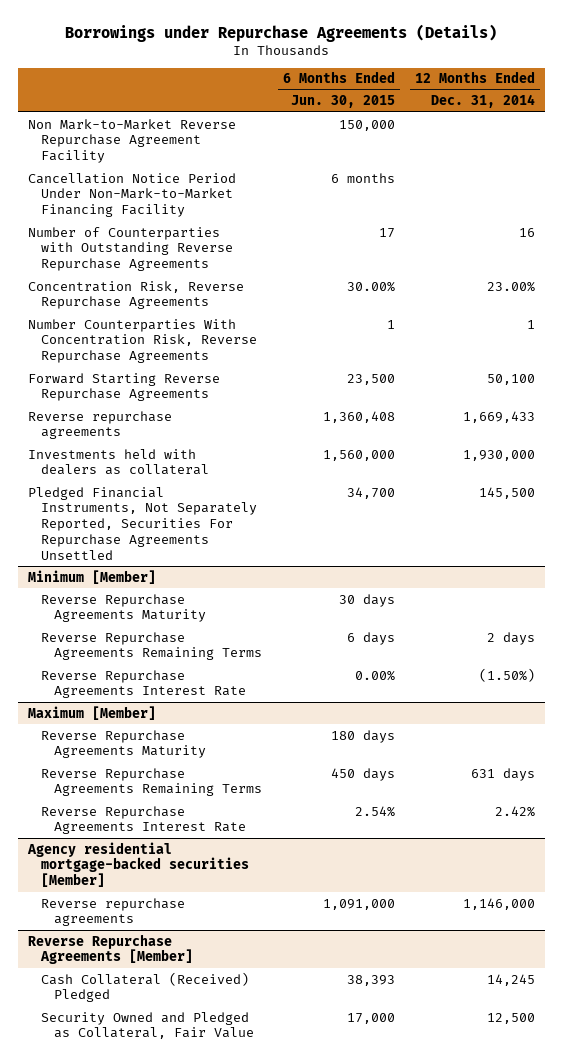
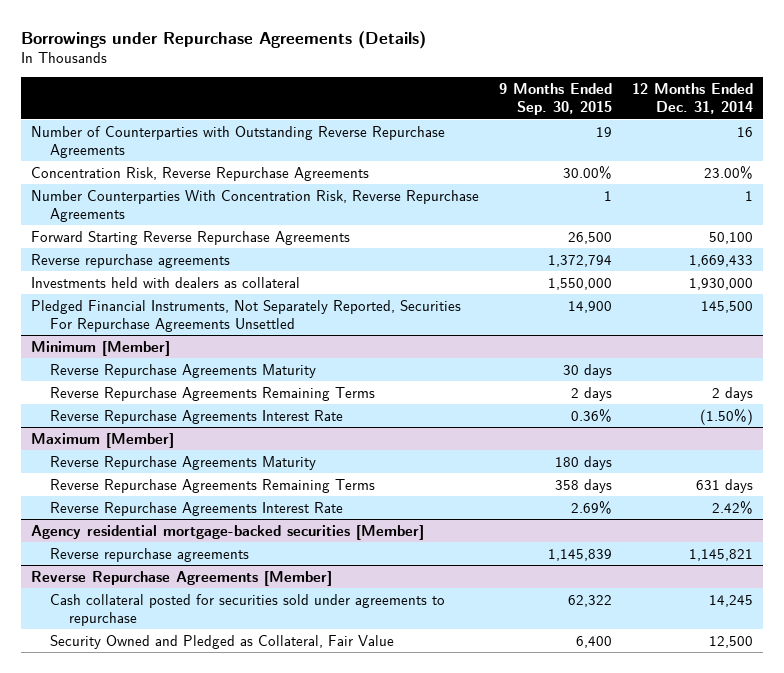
- | 6 Months Ended Jun. 30, 2015 | 12 Months Ended Dec. 31, 2014
+ | 9 Months Ended Sep. 30, 2015 | 12 Months Ended Dec. 31, 2014
- Non Mark-to-Market Reverse Repurchase Agreement Facility | 150,000 |
- Cancellation Notice Period Under Non-Mark-to-Market Financing Facility | 6 months |
@ Agency residential mortgage-backed securities [Member]
- Reverse repurchase agreements | 1,091,000 | 1,146,000
+ Reverse repurchase agreements | 1,145,839 | 1,145,821
@ Reverse Repurchase Agreements [Member]
- Cash Collateral (Received) Pledged | 38,393 | 14,245
+ Cash collateral posted for securities sold under agreements to repurchase | 62,322 | 14,245

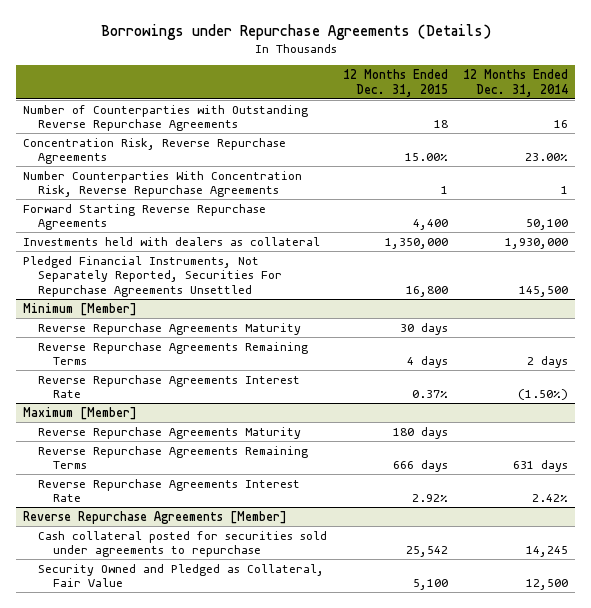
- | 9 Months Ended Sep. 30, 2015 | 12 Months Ended Dec. 31, 2014
+ | 12 Months Ended Dec. 31, 2015 | 12 Months Ended Dec. 31, 2014
- Reverse repurchase agreements | 1,372,794 | 1,669,433
- Agency residential mortgage-backed securities [Member]
- Reverse repurchase agreements | 1,145,839 | 1,145,821

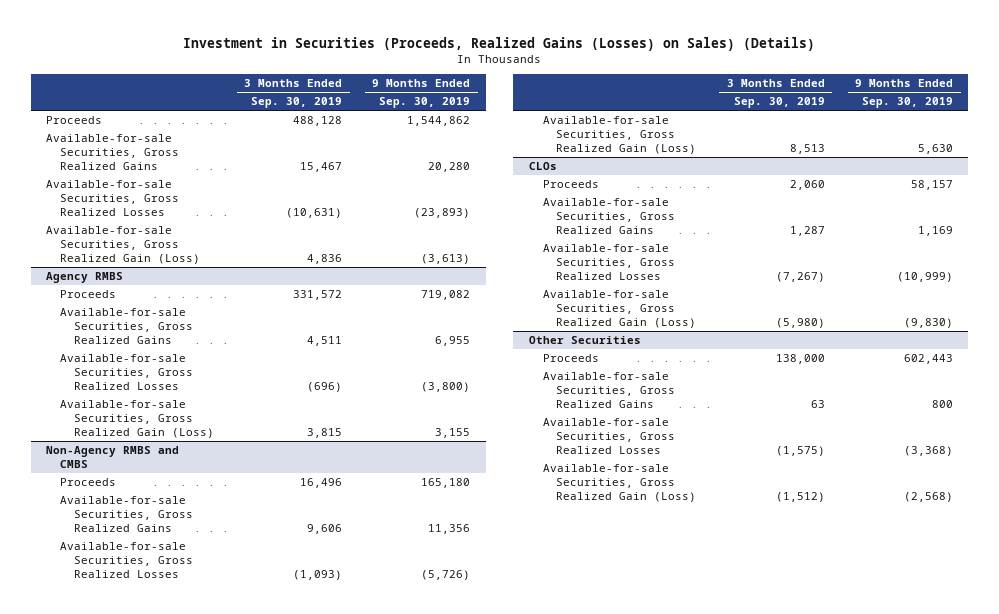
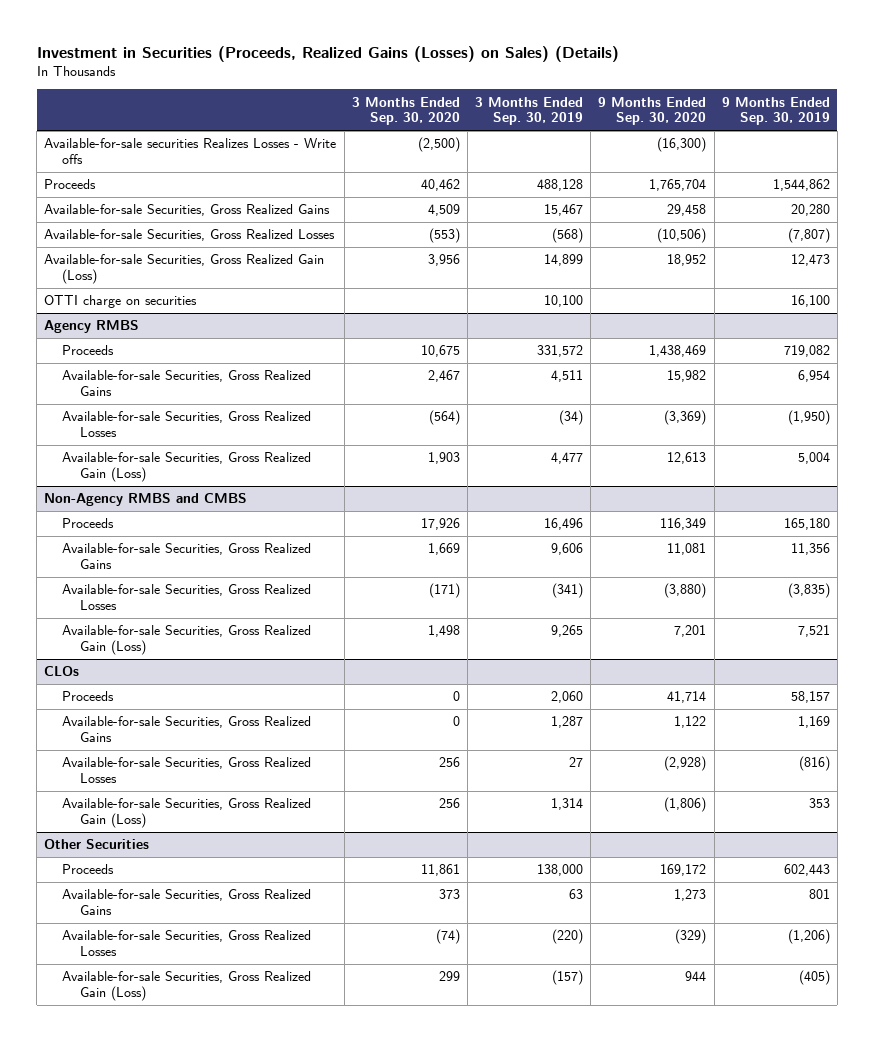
- | 3 Months Ended Sep. 30, 2019 | 9 Months Ended Sep. 30, 2019
+ | 3 Months Ended Sep. 30, 2020 | 3 Months Ended Sep. 30, 2019 | 9 Months Ended Sep. 30, 2020 | 9 Months Ended Sep. 30, 2019
+ Available-for-sale securities Realizes Losses - Write offs | (2,500) | | (16,300) |
- Available-for-sale Securities, Gross Realized Losses | (10,631) | (23,893)
- Available-for-sale Securities, Gross Realized Gain (Loss) | 4,836 | (3,613)
+ Available-for-sale Securities, Gross Realized Losses | (553) | (568) | (10,506) | (7,807)
+ Available-for-sale Securities, Gross Realized Gain (Loss) | 3,956 | 14,899 | 18,952 | 12,473
+ OTTI charge on securities | | 10,100 | | 16,100
@ Agency RMBS
- Available-for-sale Securities, Gross Realized Gains | 4,511 | 6,955
- Available-for-sale Securities, Gross Realized Losses | (696) | (3,800)
- Available-for-sale Securities, Gross Realized Gain (Loss) | 3,815 | 3,155
+ Available-for-sale Securities, Gross Realized Gains | 2,467 | 4,511 | 15,982 | 6,954
+ Available-for-sale Securities, Gross Realized Losses | (564) | (34) | (3,369) | (1,950)
+ Available-for-sale Securities, Gross Realized Gain (Loss) | 1,903 | 4,477 | 12,613 | 5,004
@ Non-Agency RMBS and CMBS
- Available-for-sale Securities, Gross Realized Losses | (1,093) | (5,726)
- Available-for-sale Securities, Gross Realized Gain (Loss) | 8,513 | 5,630
+ Available-for-sale Securities, Gross Realized Losses | (171) | (341) | (3,880) | (3,835)
+ Available-for-sale Securities, Gross Realized Gain (Loss) | 1,498 | 9,265 | 7,201 | 7,521
@ CLOs
- Available-for-sale Securities, Gross Realized Losses | (7,267) | (10,999)
- Available-for-sale Securities, Gross Realized Gain (Loss) | (5,980) | (9,830)
+ Available-for-sale Securities, Gross Realized Losses | 256 | 27 | (2,928) | (816)
+ Available-for-sale Securities, Gross Realized Gain (Loss) | 256 | 1,314 | (1,806) | 353
@ Other Securities
- Available-for-sale Securities, Gross Realized Gains | 63 | 800
- Available-for-sale Securities, Gross Realized Losses | (1,575) | (3,368)
- Available-for-sale Securities, Gross Realized Gain (Loss) | (1,512) | (2,568)
+ Available-for-sale Securities, Gross Realized Gains | 373 | 63 | 1,273 | 801
+ Available-for-sale Securities, Gross Realized Losses | (74) | (220) | (329) | (1,206)
+ Available-for-sale Securities, Gross Realized Gain (Loss) | 299 | (157) | 944 | (405)

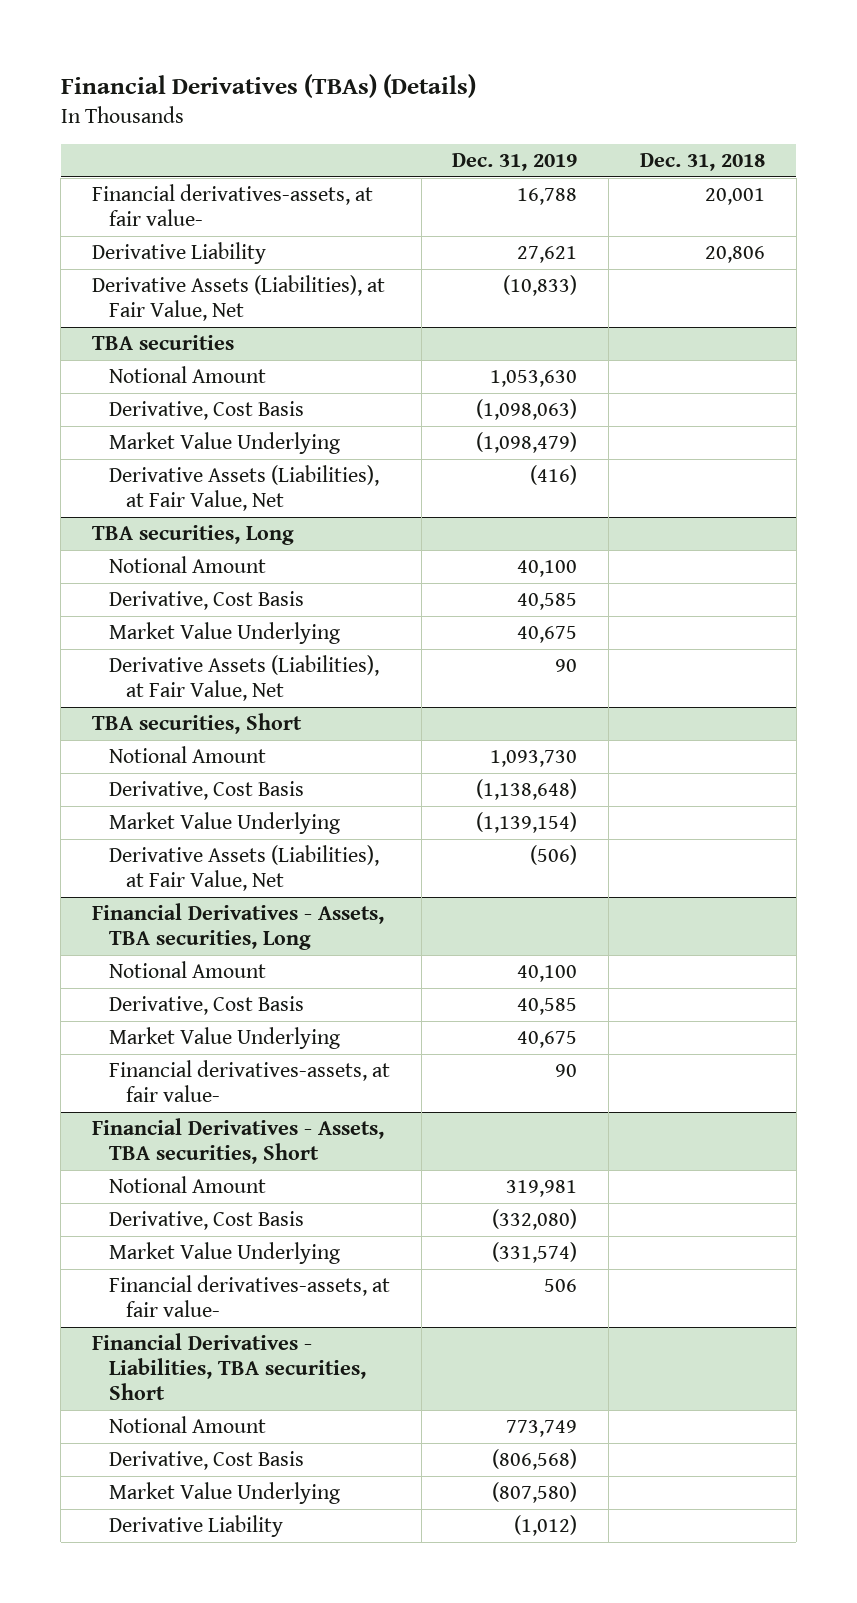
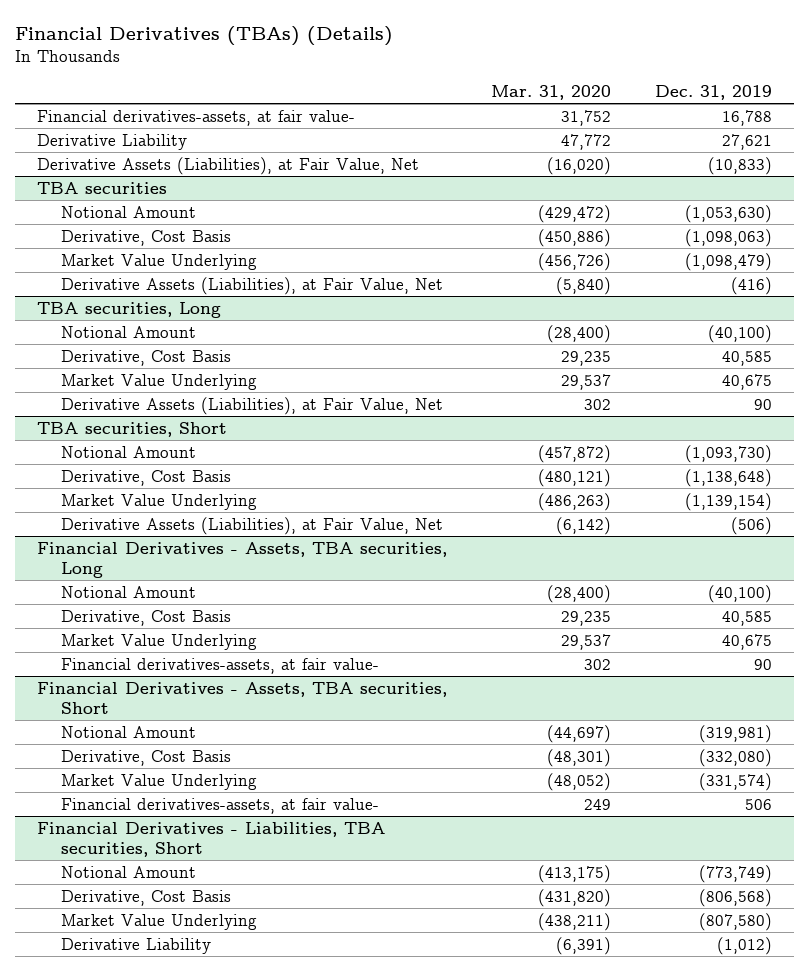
- | Dec. 31, 2019 | Dec. 31, 2018
+ | Mar. 31, 2020 | Dec. 31, 2019
@ TBA securities
- Notional Amount | 1,053,630 |
+ Notional Amount | (429,472) | (1,053,630)
@ TBA securities, Long
- Notional Amount | 40,100 |
+ Notional Amount | (28,400) | (40,100)
@ TBA securities, Short
- Notional Amount | 1,093,730 |
+ Notional Amount | (457,872) | (1,093,730)
@ Financial Derivatives - Assets, TBA securities, Long
- Notional Amount | 40,100 |
+ Notional Amount | (28,400) | (40,100)
@ Financial Derivatives - Assets, TBA securities, Short
- Notional Amount | 319,981 |
+ Notional Amount | (44,697) | (319,981)
@ Financial Derivatives - Liabilities, TBA securities, Short
- Notional Amount | 773,749 |
+ Notional Amount | (413,175) | (773,749)

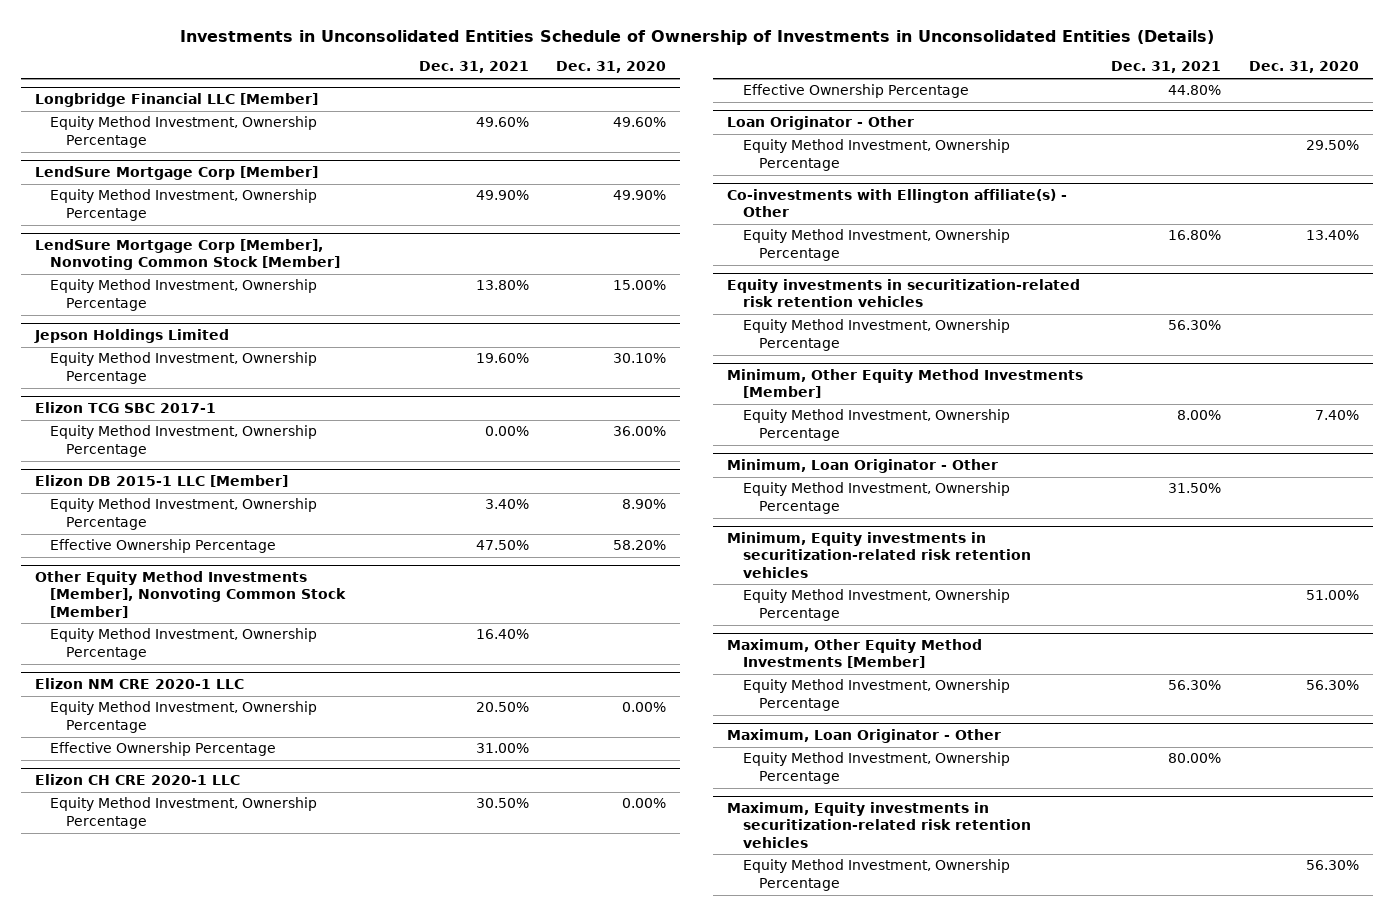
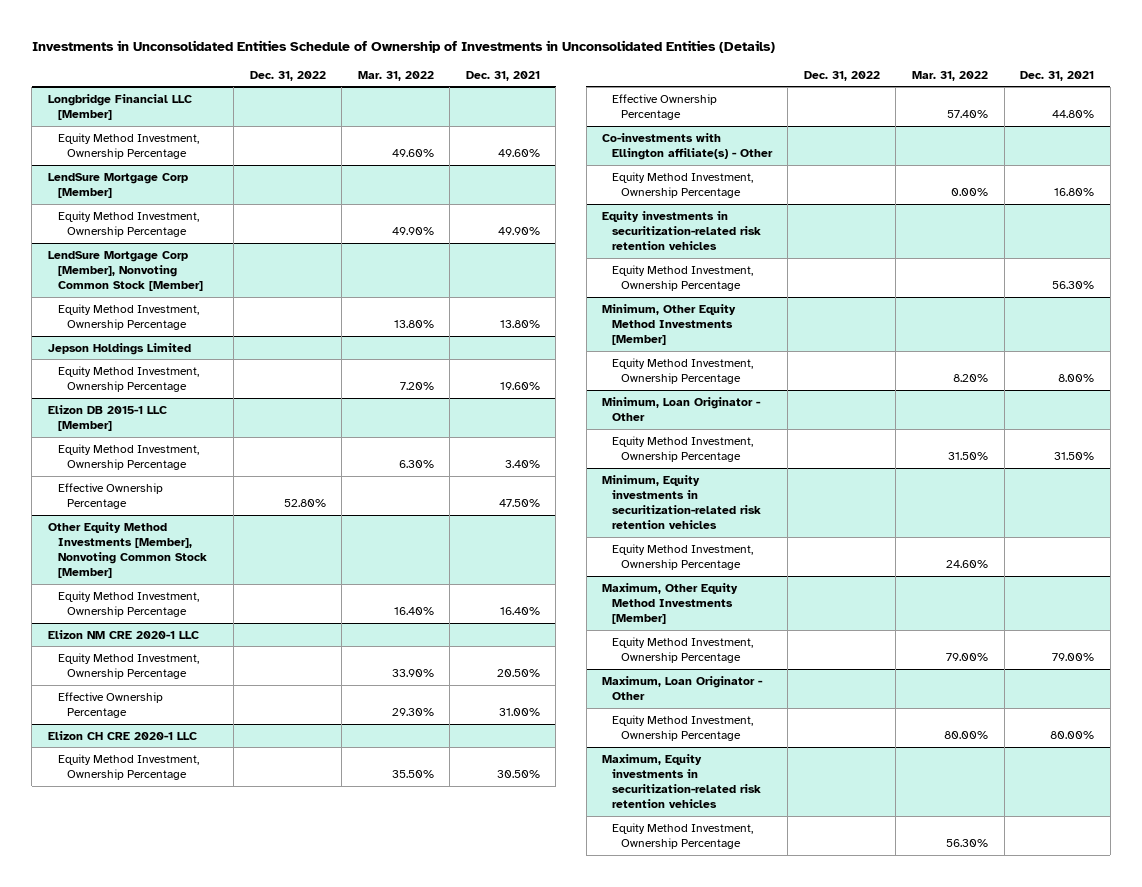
- | Dec. 31, 2021 | Dec. 31, 2020
+ | Dec. 31, 2022 | Mar. 31, 2022 | Dec. 31, 2021
- Elizon TCG SBC 2017-1
- Equity Method Investment, Ownership Percentage | 0.00% | 36.00%
- Loan Originator - Other
- Equity Method Investment, Ownership Percentage | | 29.50%
@ Maximum, Other Equity Method Investments [Member]
- Equity Method Investment, Ownership Percentage | 56.30% | 56.30%
+ Equity Method Investment, Ownership Percentage | | 79.00% | 79.00%

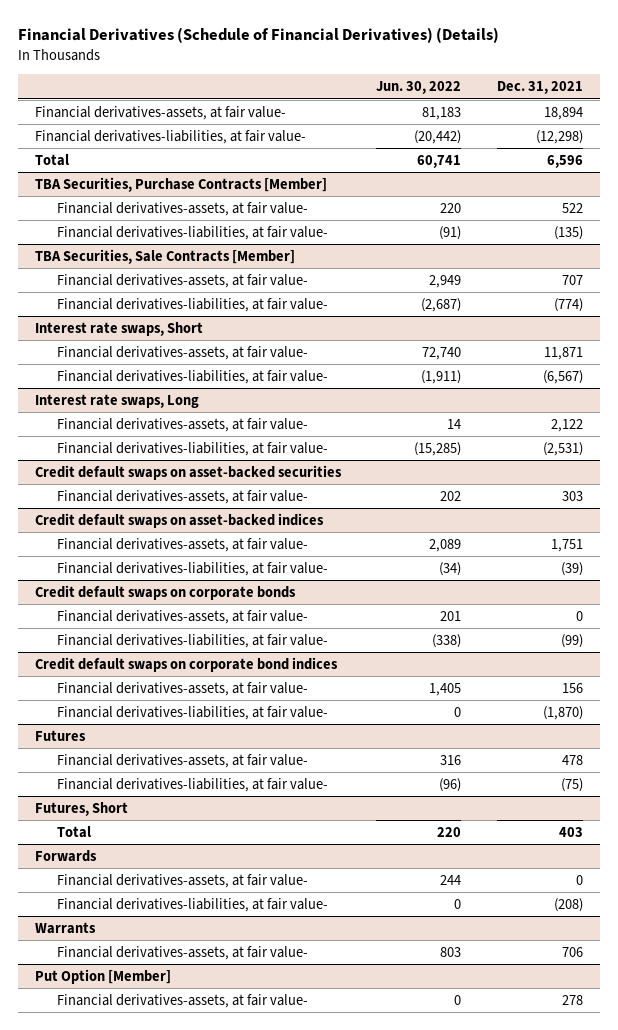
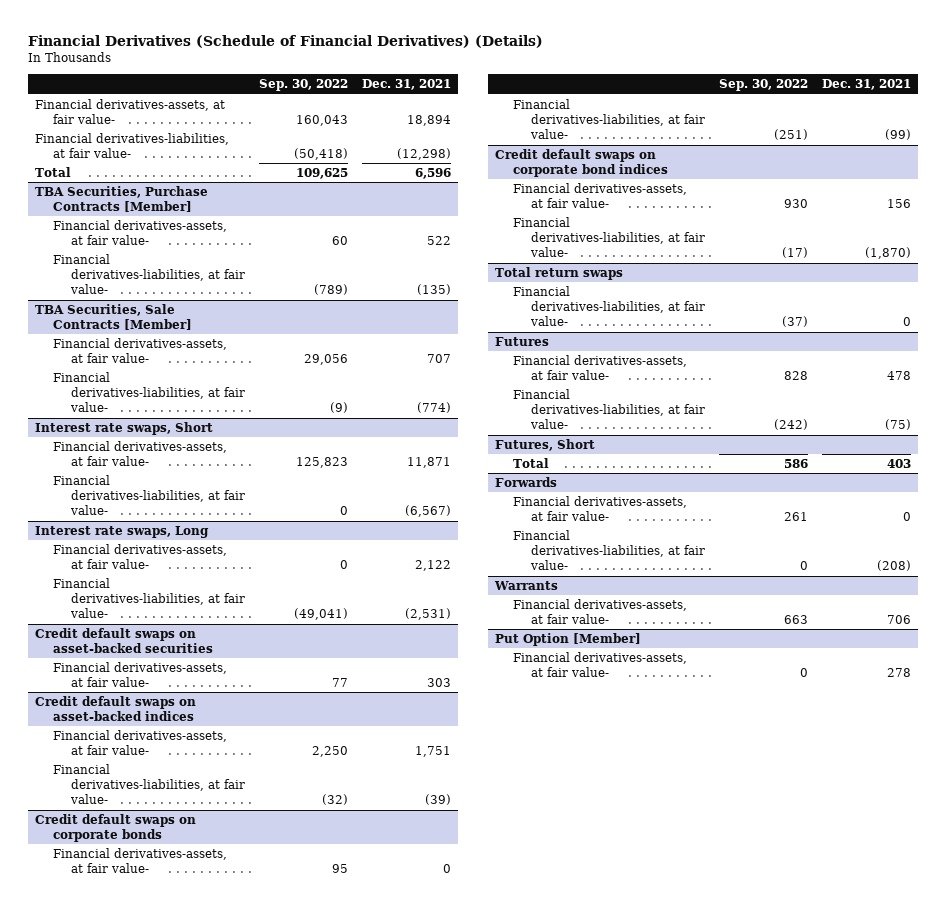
- | Jun. 30, 2022 | Dec. 31, 2021
+ | Sep. 30, 2022 | Dec. 31, 2021
+ Total return swaps
+ Financial derivatives-liabilities, at fair value- | (37) | 0

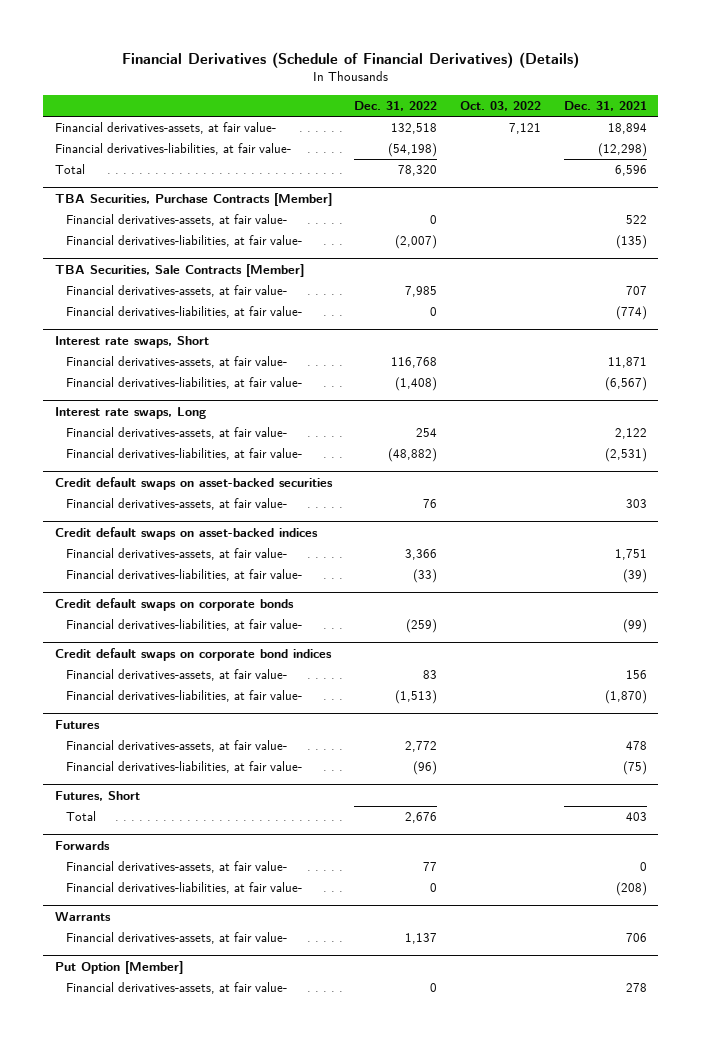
- | Sep. 30, 2022 | Dec. 31, 2021
+ | Dec. 31, 2022 | Oct. 03, 2022 | Dec. 31, 2021
@ Credit default swaps on corporate bonds
- Financial derivatives-assets, at fair value- | 95 | 0
- Total return swaps
- Financial derivatives-liabilities, at fair value- | (37) | 0

